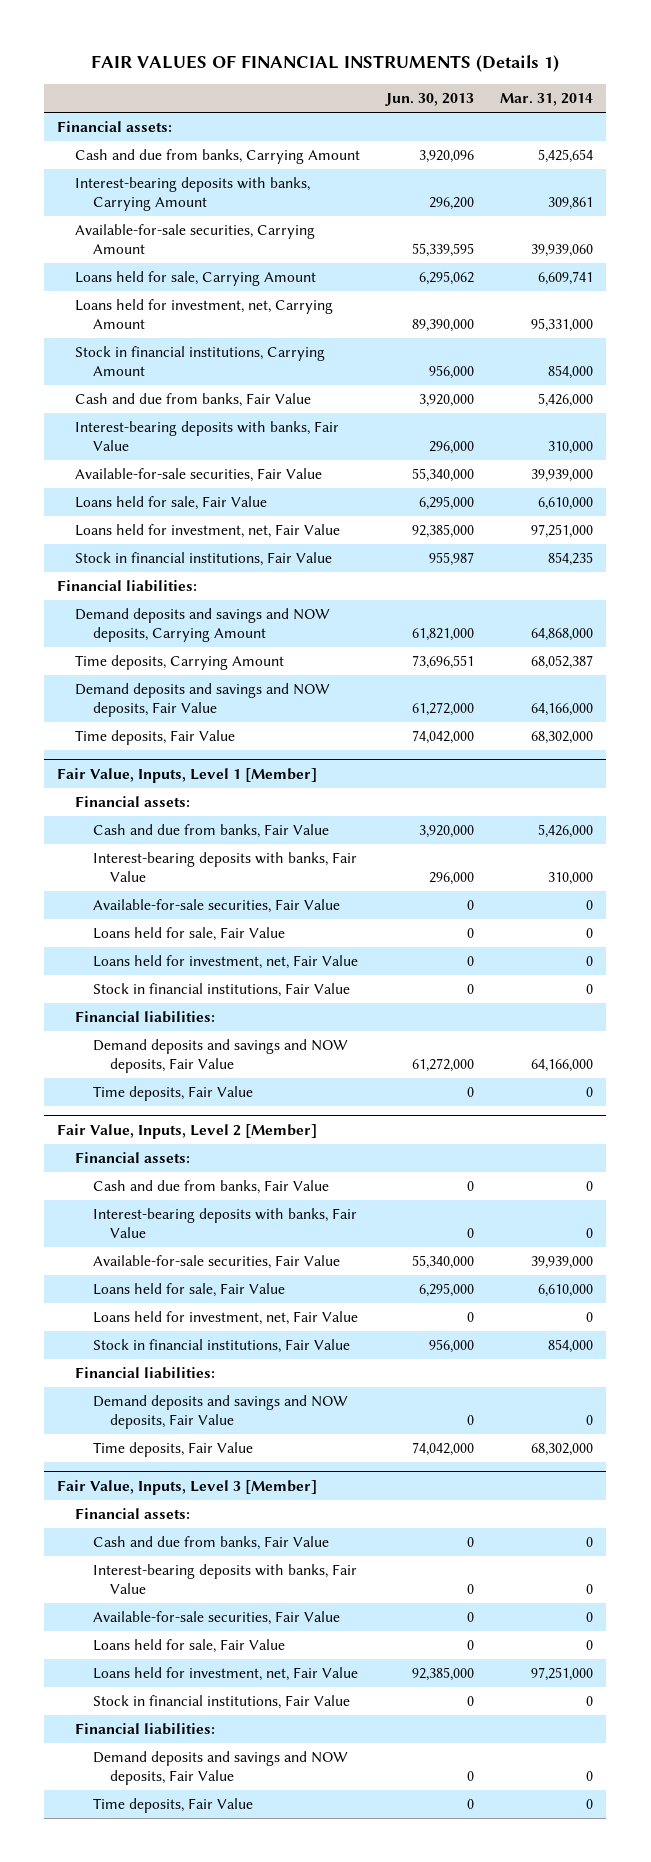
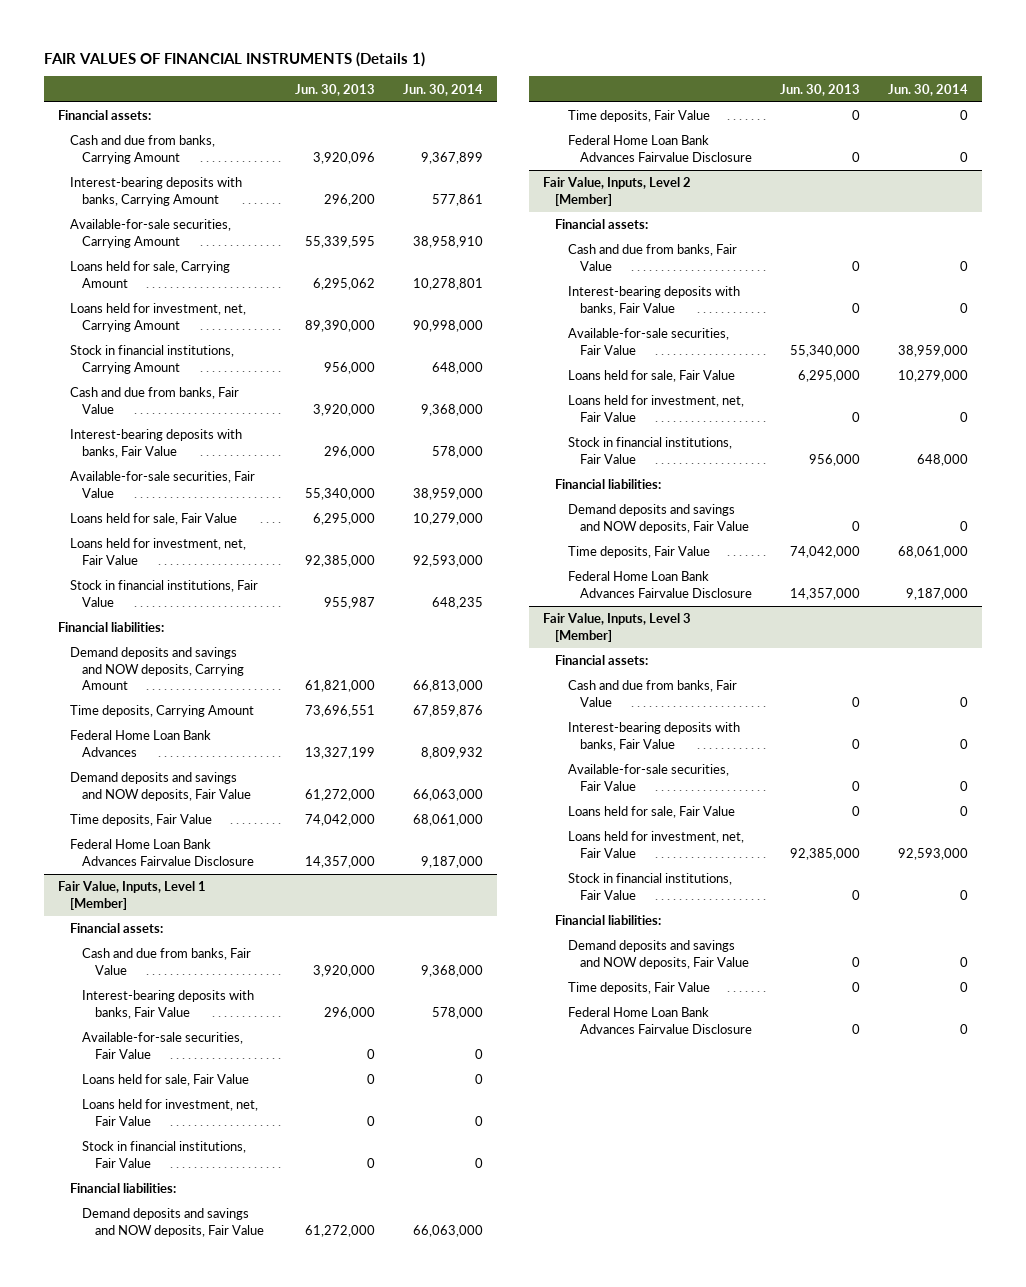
- | Jun. 30, 2013 | Mar. 31, 2014
+ | Jun. 30, 2013 | Jun. 30, 2014
+ Federal Home Loan Bank Advances | 13,327,199 | 8,809,932
+ Federal Home Loan Bank Advances Fairvalue Disclosure | 14,357,000 | 9,187,000
@ Fair Value, Inputs, Level 1 [Member]
+ Federal Home Loan Bank Advances Fairvalue Disclosure | 0 | 0
@ Fair Value, Inputs, Level 2 [Member]
+ Federal Home Loan Bank Advances Fairvalue Disclosure | 14,357,000 | 9,187,000
@ Fair Value, Inputs, Level 3 [Member]
+ Federal Home Loan Bank Advances Fairvalue Disclosure | 0 | 0

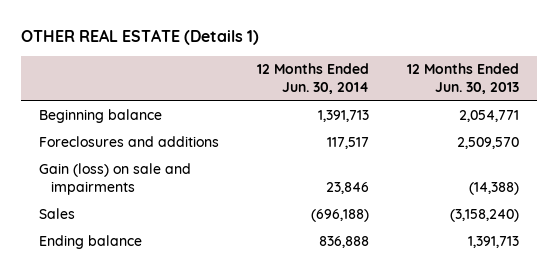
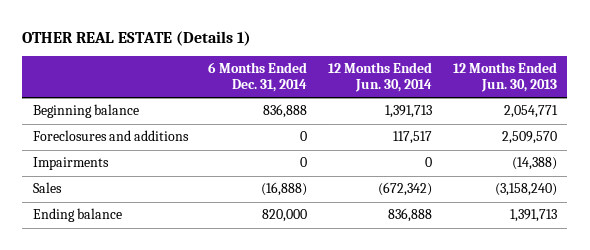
- | 12 Months Ended Jun. 30, 2014 | 12 Months Ended Jun. 30, 2013
+ | 6 Months Ended Dec. 31, 2014 | 12 Months Ended Jun. 30, 2014 | 12 Months Ended Jun. 30, 2013
- Gain (loss) on sale and impairments | 23,846 | (14,388)
- Sales | (696,188) | (3,158,240)
+ Impairments | 0 | 0 | (14,388)
+ Sales | (16,888) | (672,342) | (3,158,240)

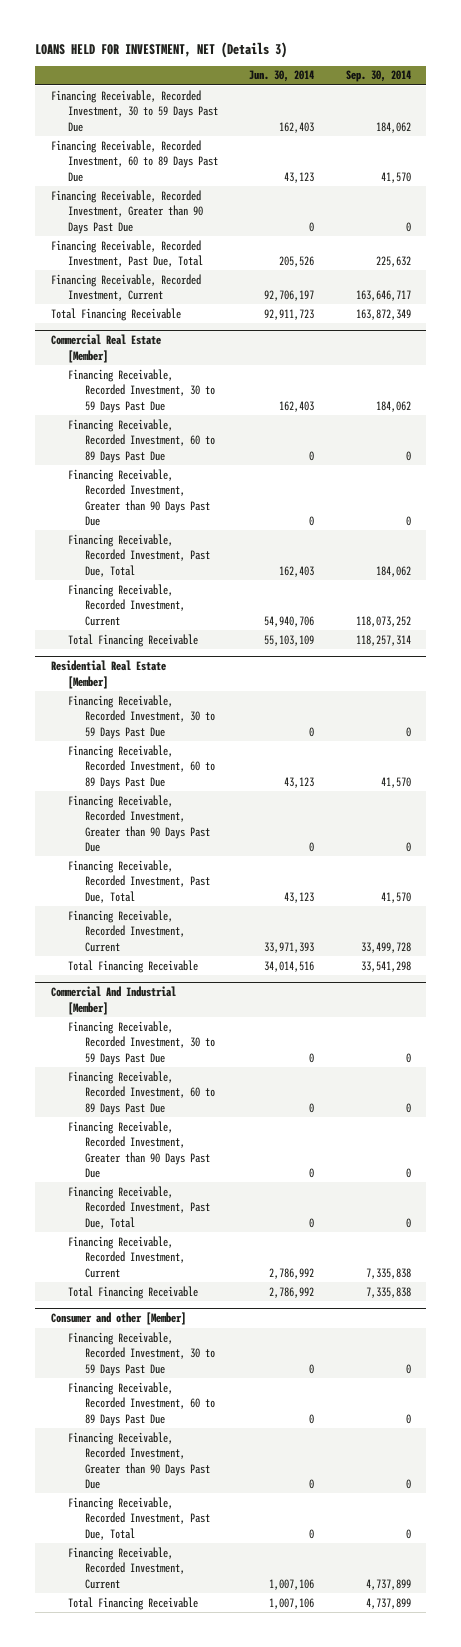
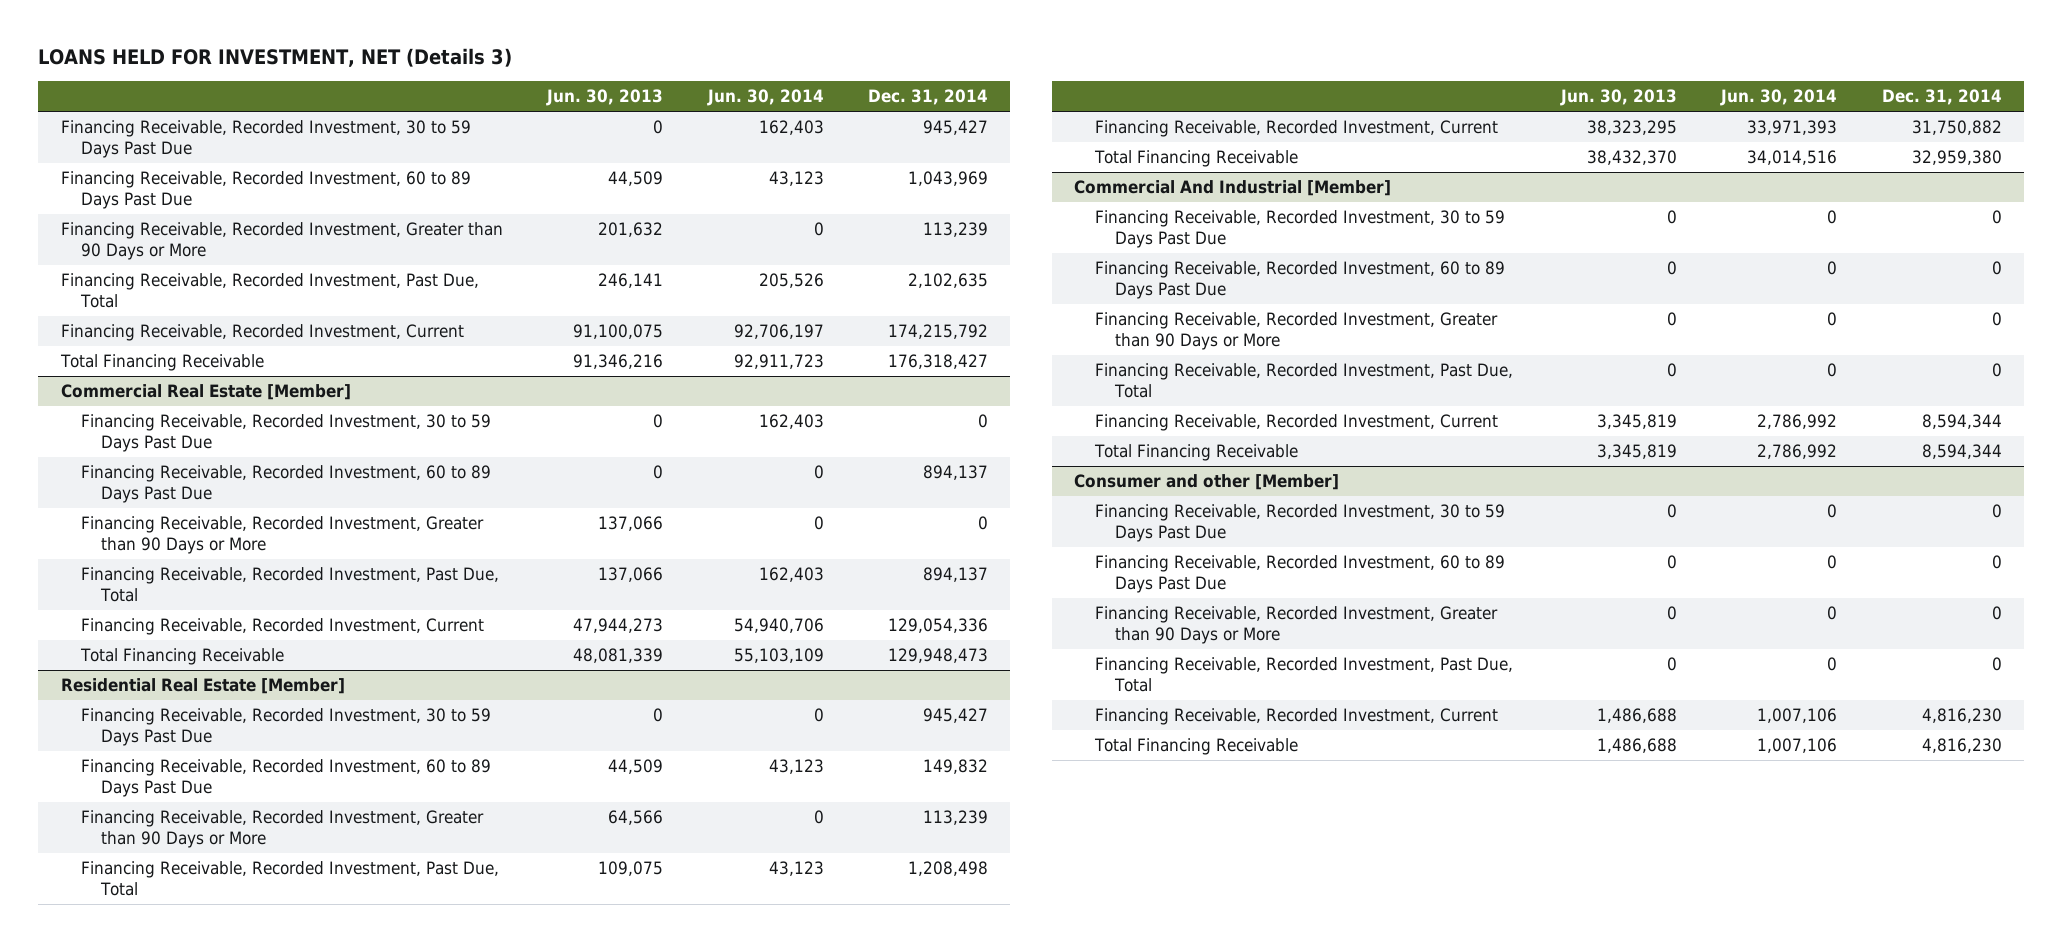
- | Jun. 30, 2014 | Sep. 30, 2014
+ | Jun. 30, 2013 | Jun. 30, 2014 | Dec. 31, 2014
- Financing Receivable, Recorded Investment, Greater than 90 Days Past Due | 0 | 0
+ Financing Receivable, Recorded Investment, Greater than 90 Days or More | 201,632 | 0 | 113,239
@ Commercial Real Estate [Member]
- Financing Receivable, Recorded Investment, Greater than 90 Days Past Due | 0 | 0
+ Financing Receivable, Recorded Investment, Greater than 90 Days or More | 137,066 | 0 | 0
@ Residential Real Estate [Member]
- Financing Receivable, Recorded Investment, Greater than 90 Days Past Due | 0 | 0
+ Financing Receivable, Recorded Investment, Greater than 90 Days or More | 64,566 | 0 | 113,239
@ Commercial And Industrial [Member]
- Financing Receivable, Recorded Investment, Greater than 90 Days Past Due | 0 | 0
+ Financing Receivable, Recorded Investment, Greater than 90 Days or More | 0 | 0 | 0
@ Consumer and other [Member]
- Financing Receivable, Recorded Investment, Greater than 90 Days Past Due | 0 | 0
+ Financing Receivable, Recorded Investment, Greater than 90 Days or More | 0 | 0 | 0

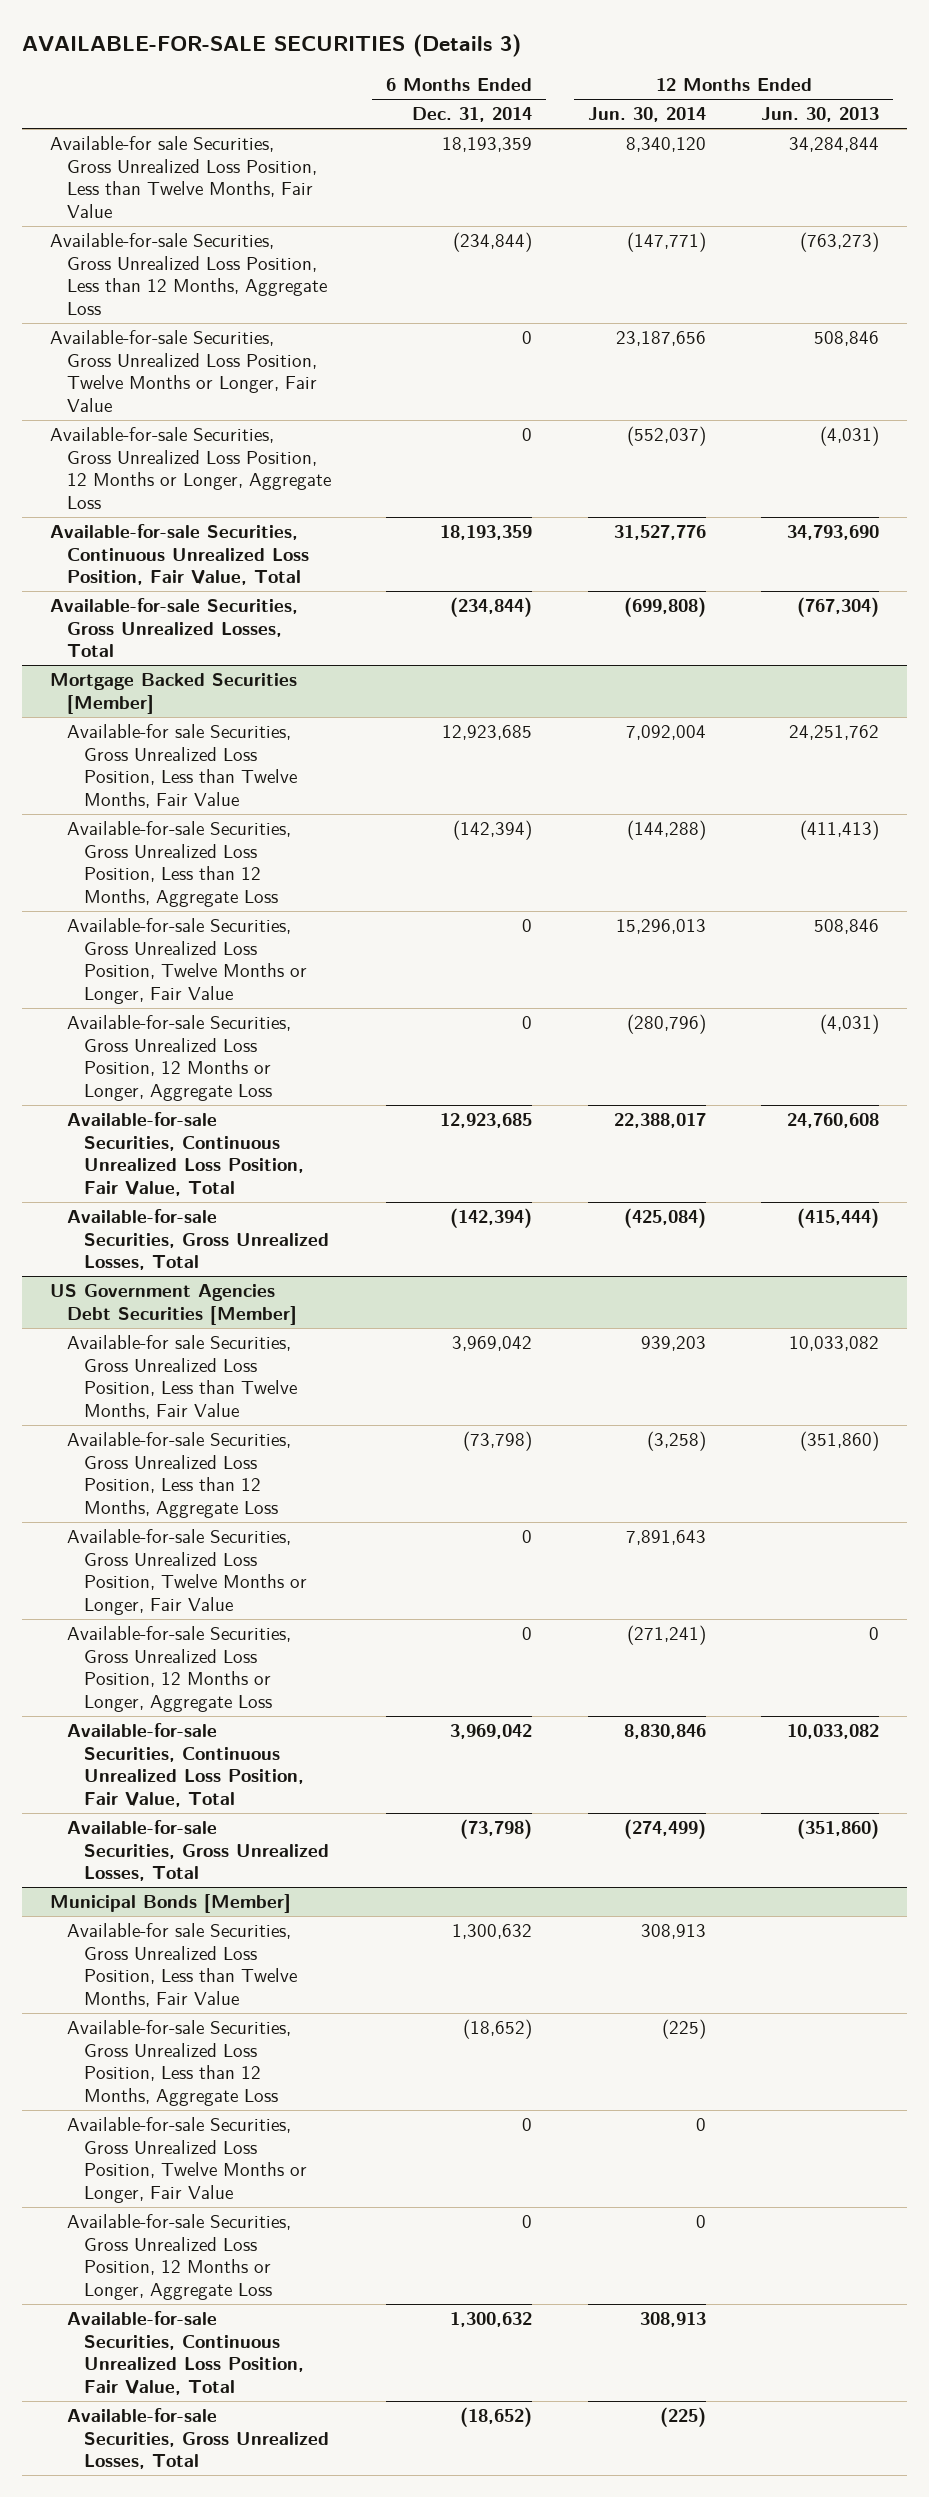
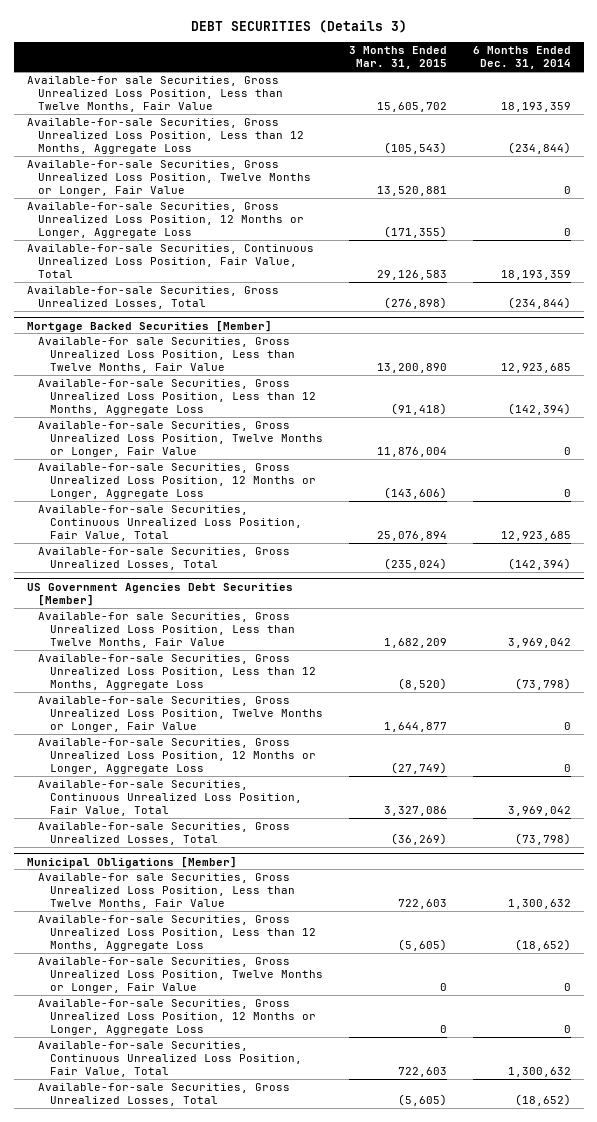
- AVAILABLE-FOR-SALE SECURITIES (Details 3)
+ DEBT SECURITIES (Details 3)
- | 6 Months Ended Dec. 31, 2014 | 12 Months Ended Jun. 30, 2014 | 12 Months Ended Jun. 30, 2013
+ | 3 Months Ended Mar. 31, 2015 | 6 Months Ended Dec. 31, 2014
- Municipal Bonds [Member]
+ Municipal Obligations [Member]

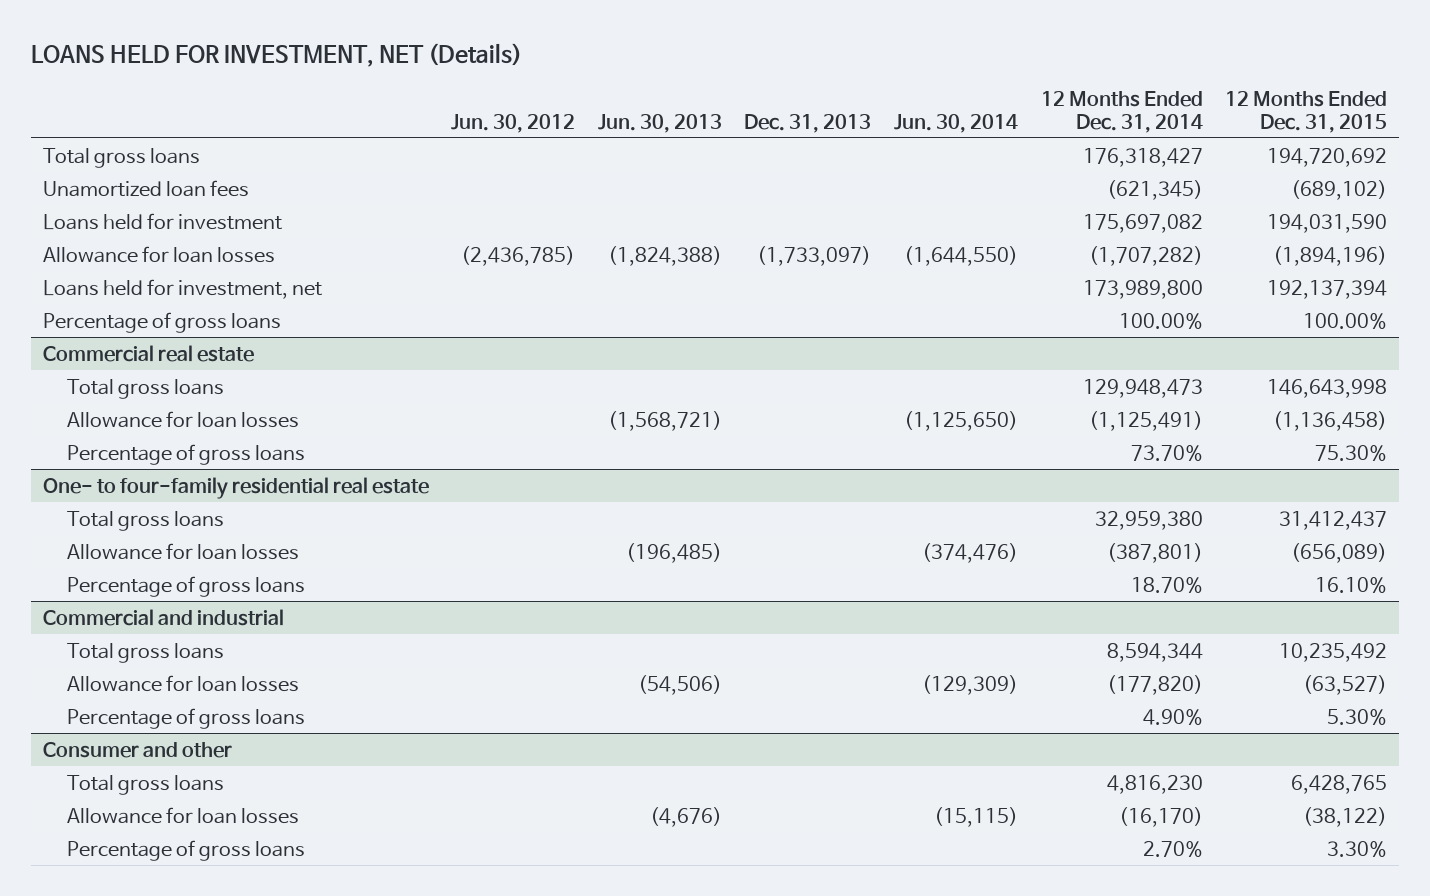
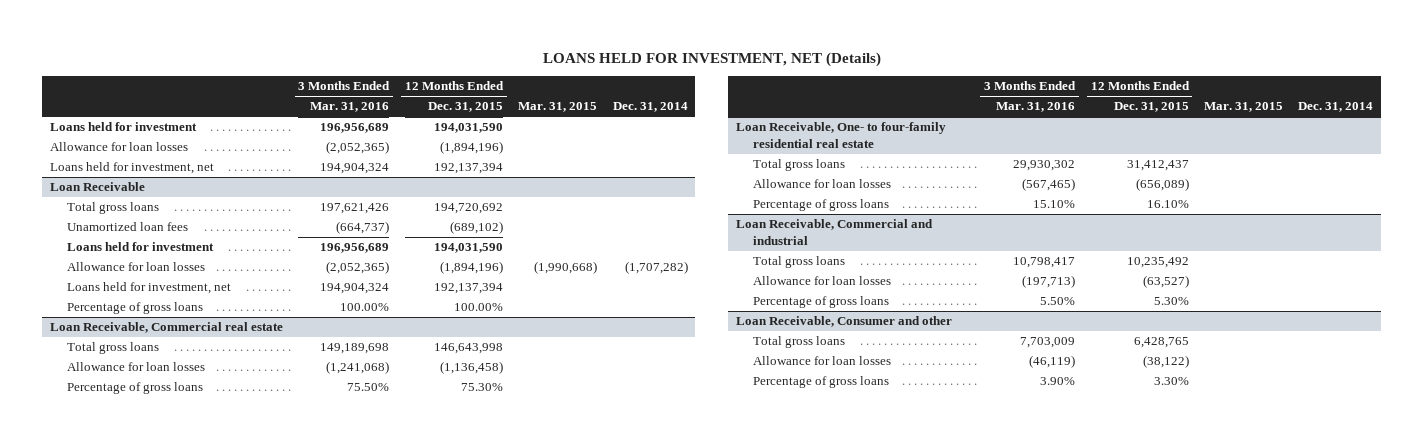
- | Jun. 30, 2012 | Jun. 30, 2013 | Dec. 31, 2013 | Jun. 30, 2014 | 12 Months Ended Dec. 31, 2014 | 12 Months Ended Dec. 31, 2015
+ | 3 Months Ended Mar. 31, 2016 | 12 Months Ended Dec. 31, 2015 | Mar. 31, 2015 | Dec. 31, 2014
+ Loans held for investment | 196,956,689 | 194,031,590 | |
+ Allowance for loan losses | (2,052,365) | (1,894,196) | |
+ Loans held for investment, net | 194,904,324 | 192,137,394 | |
+ Loan Receivable
- Commercial real estate
+ Loan Receivable, Commercial real estate
- One- to four-family residential real estate
+ Loan Receivable, One- to four-family residential real estate
- Commercial and industrial
+ Loan Receivable, Commercial and industrial
- Consumer and other
+ Loan Receivable, Consumer and other

